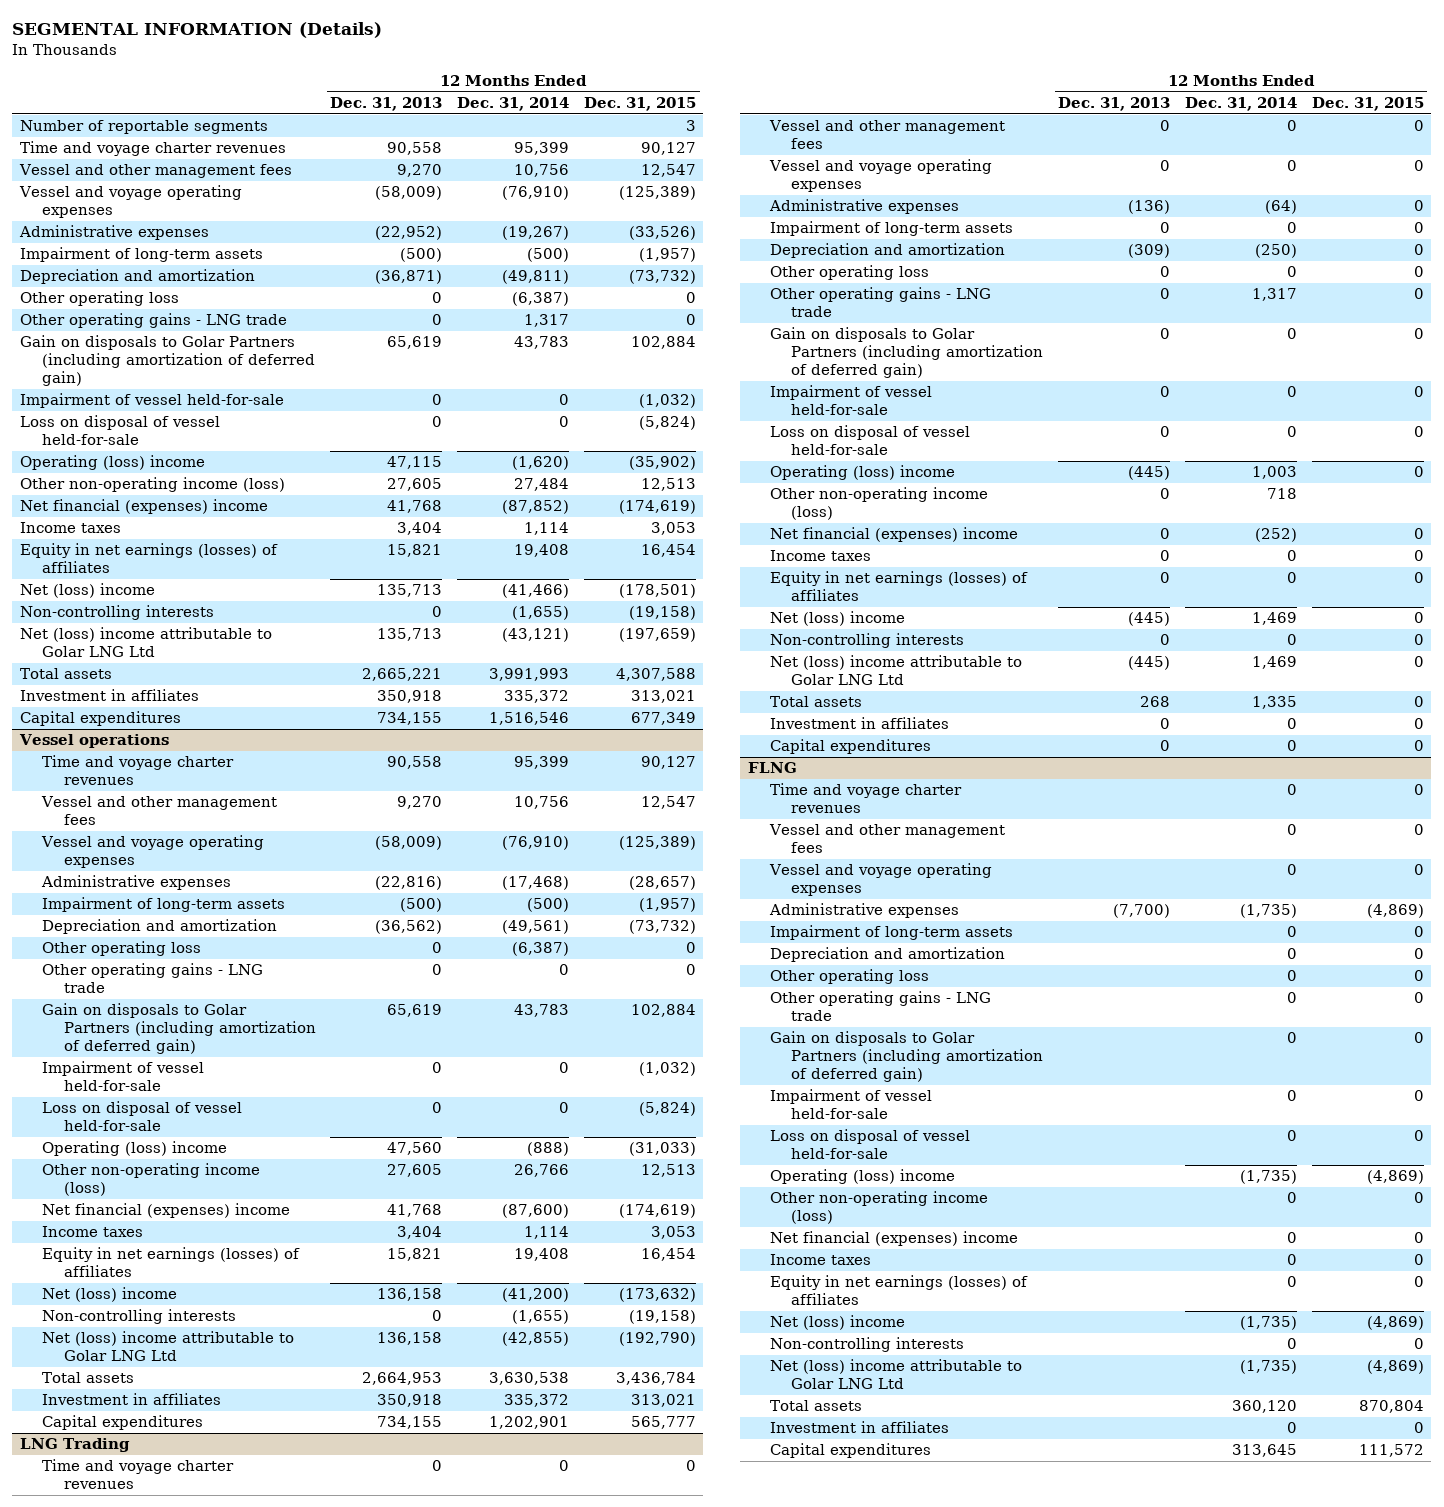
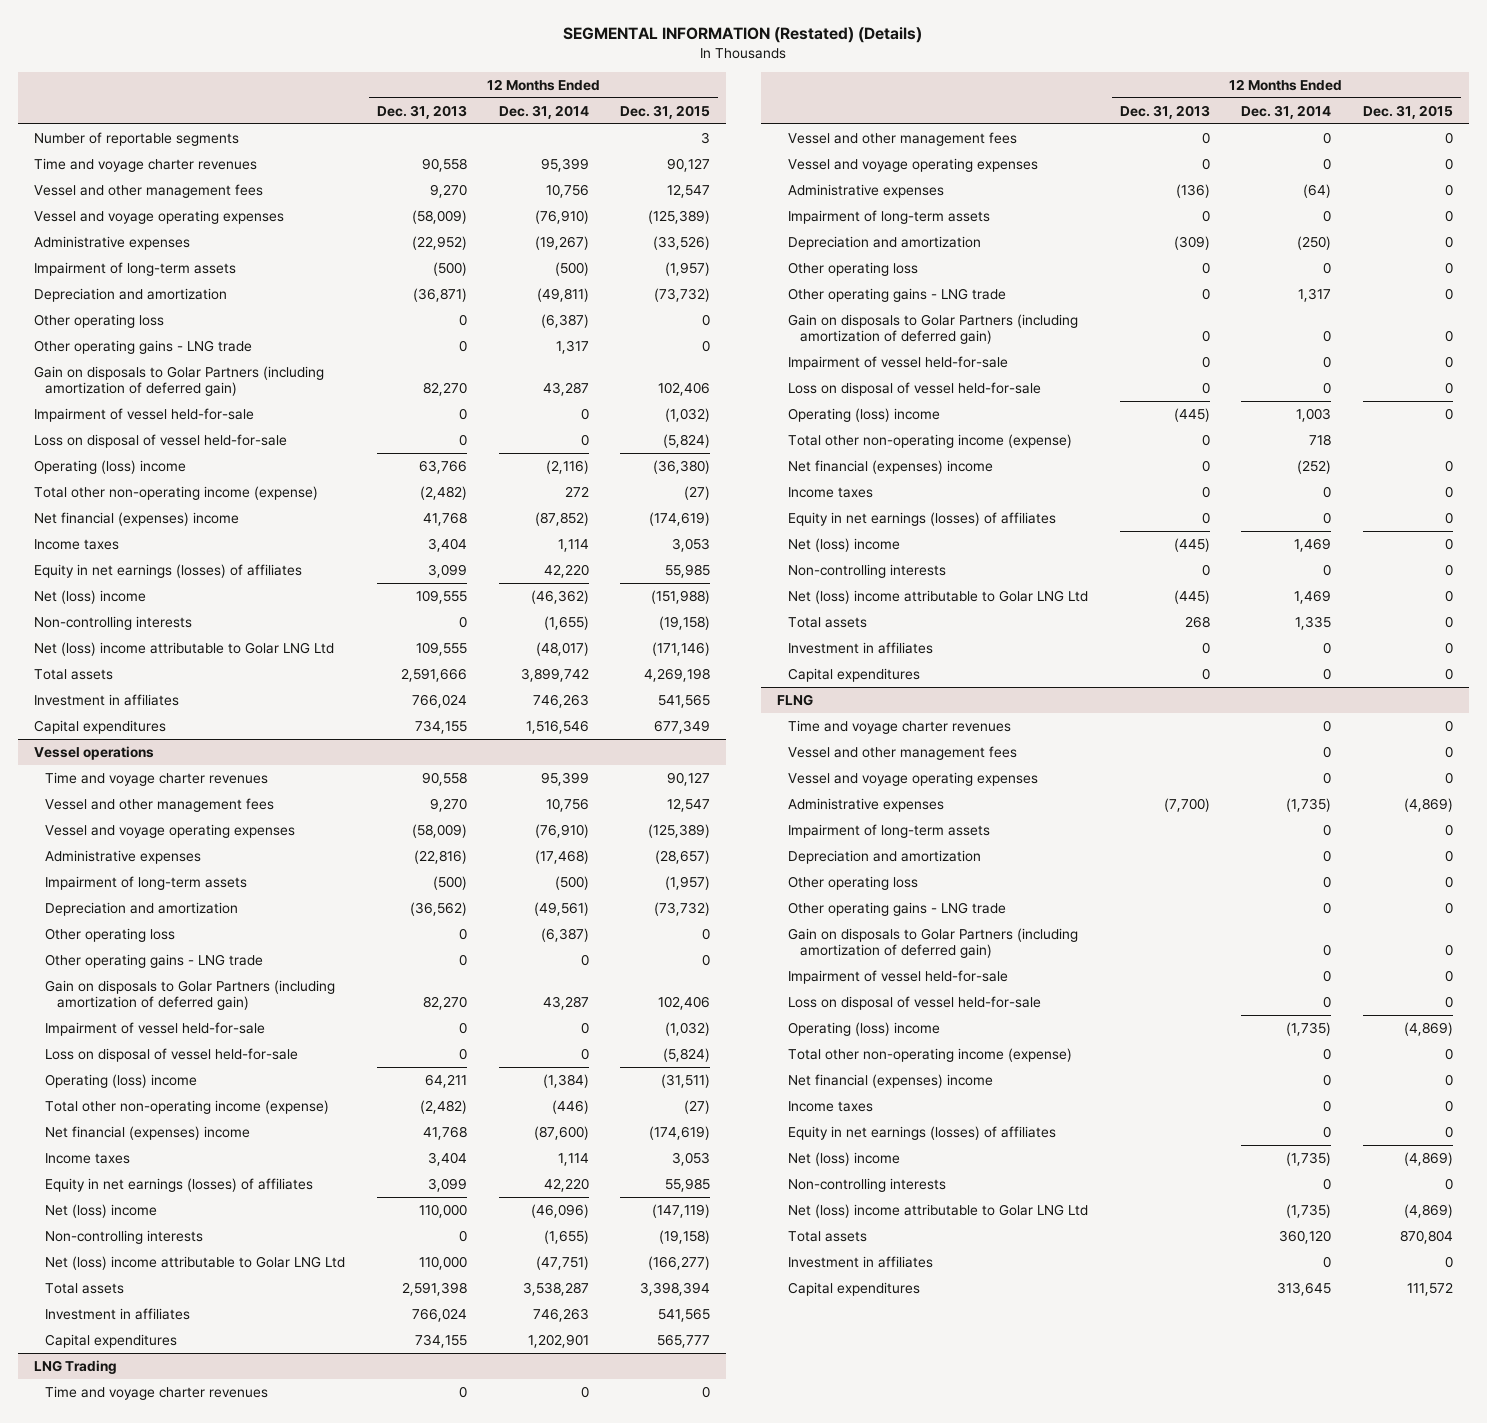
- SEGMENTAL INFORMATION (Details)
+ SEGMENTAL INFORMATION (Restated) (Details)
- Gain on disposals to Golar Partners (including amortization of deferred gain) | 65,619 | 43,783 | 102,884
+ Gain on disposals to Golar Partners (including amortization of deferred gain) | 82,270 | 43,287 | 102,406
- Operating (loss) income | 47,115 | (1,620) | (35,902)
- Other non-operating income (loss) | 27,605 | 27,484 | 12,513
+ Operating (loss) income | 63,766 | (2,116) | (36,380)
+ Total other non-operating income (expense) | (2,482) | 272 | (27)
- Equity in net earnings (losses) of affiliates | 15,821 | 19,408 | 16,454
- Net (loss) income | 135,713 | (41,466) | (178,501)
+ Equity in net earnings (losses) of affiliates | 3,099 | 42,220 | 55,985
+ Net (loss) income | 109,555 | (46,362) | (151,988)
- Net (loss) income attributable to Golar LNG Ltd | 135,713 | (43,121) | (197,659)
- Total assets | 2,665,221 | 3,991,993 | 4,307,588
- Investment in affiliates | 350,918 | 335,372 | 313,021
+ Net (loss) income attributable to Golar LNG Ltd | 109,555 | (48,017) | (171,146)
+ Total assets | 2,591,666 | 3,899,742 | 4,269,198
+ Investment in affiliates | 766,024 | 746,263 | 541,565
@ Vessel operations
- Gain on disposals to Golar Partners (including amortization of deferred gain) | 65,619 | 43,783 | 102,884
+ Gain on disposals to Golar Partners (including amortization of deferred gain) | 82,270 | 43,287 | 102,406
- Operating (loss) income | 47,560 | (888) | (31,033)
- Other non-operating income (loss) | 27,605 | 26,766 | 12,513
+ Operating (loss) income | 64,211 | (1,384) | (31,511)
+ Total other non-operating income (expense) | (2,482) | (446) | (27)
- Equity in net earnings (losses) of affiliates | 15,821 | 19,408 | 16,454
- Net (loss) income | 136,158 | (41,200) | (173,632)
+ Equity in net earnings (losses) of affiliates | 3,099 | 42,220 | 55,985
+ Net (loss) income | 110,000 | (46,096) | (147,119)
- Net (loss) income attributable to Golar LNG Ltd | 136,158 | (42,855) | (192,790)
- Total assets | 2,664,953 | 3,630,538 | 3,436,784
- Investment in affiliates | 350,918 | 335,372 | 313,021
+ Net (loss) income attributable to Golar LNG Ltd | 110,000 | (47,751) | (166,277)
+ Total assets | 2,591,398 | 3,538,287 | 3,398,394
+ Investment in affiliates | 766,024 | 746,263 | 541,565
@ LNG Trading
- Other non-operating income (loss) | 0 | 718 |
+ Total other non-operating income (expense) | 0 | 718 |
@ FLNG
- Other non-operating income (loss) | | 0 | 0
+ Total other non-operating income (expense) | | 0 | 0

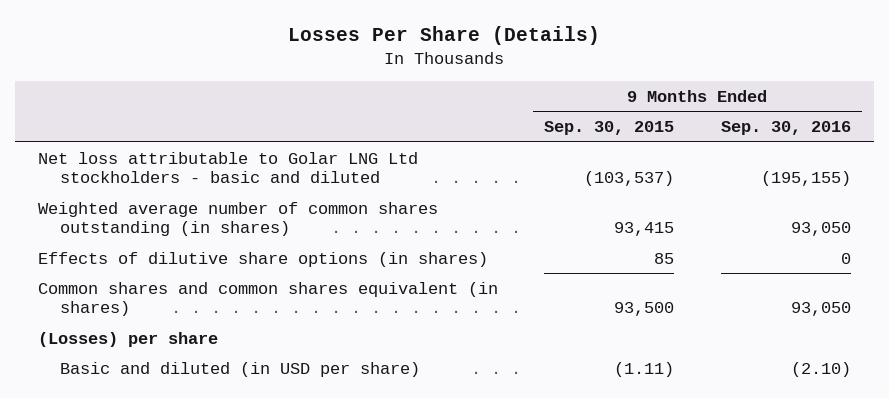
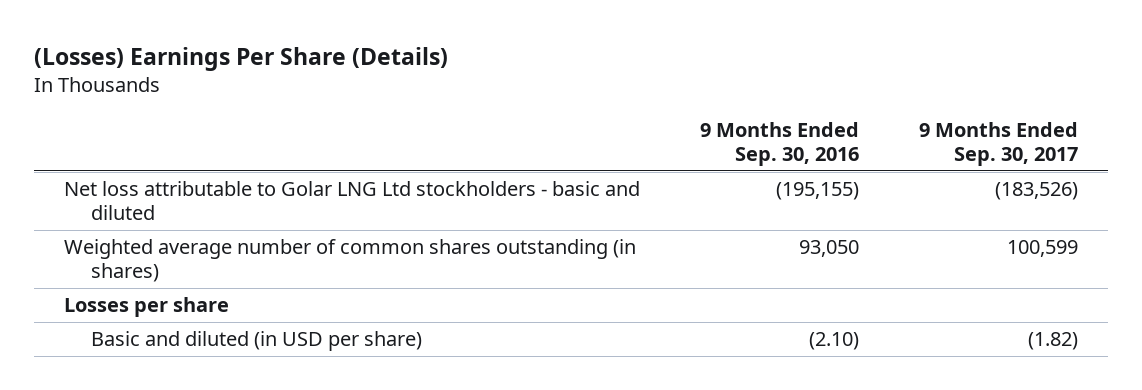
- Losses Per Share (Details)
+ (Losses) Earnings Per Share (Details)
- | 9 Months Ended Sep. 30, 2015 | 9 Months Ended Sep. 30, 2016
+ | 9 Months Ended Sep. 30, 2016 | 9 Months Ended Sep. 30, 2017
- Effects of dilutive share options (in shares) | 85 | 0
- Common shares and common shares equivalent (in shares) | 93,500 | 93,050
- (Losses) per share
+ Losses per share

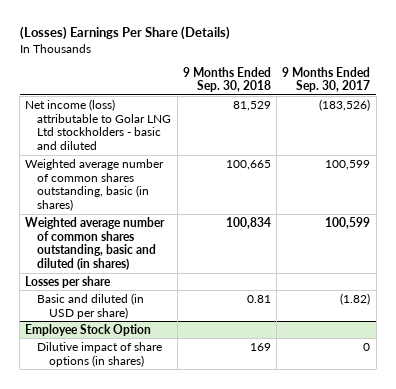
- | 9 Months Ended Sep. 30, 2016 | 9 Months Ended Sep. 30, 2017
+ | 9 Months Ended Sep. 30, 2018 | 9 Months Ended Sep. 30, 2017
- Net loss attributable to Golar LNG Ltd stockholders - basic and diluted | (195,155) | (183,526)
- Weighted average number of common shares outstanding (in shares) | 93,050 | 100,599
+ Net income (loss) attributable to Golar LNG Ltd stockholders - basic and diluted | 81,529 | (183,526)
+ Weighted average number of common shares outstanding, basic (in shares) | 100,665 | 100,599
+ Weighted average number of common shares outstanding, basic and diluted (in shares) | 100,834 | 100,599
+ Employee Stock Option
+ Dilutive impact of share options (in shares) | 169 | 0

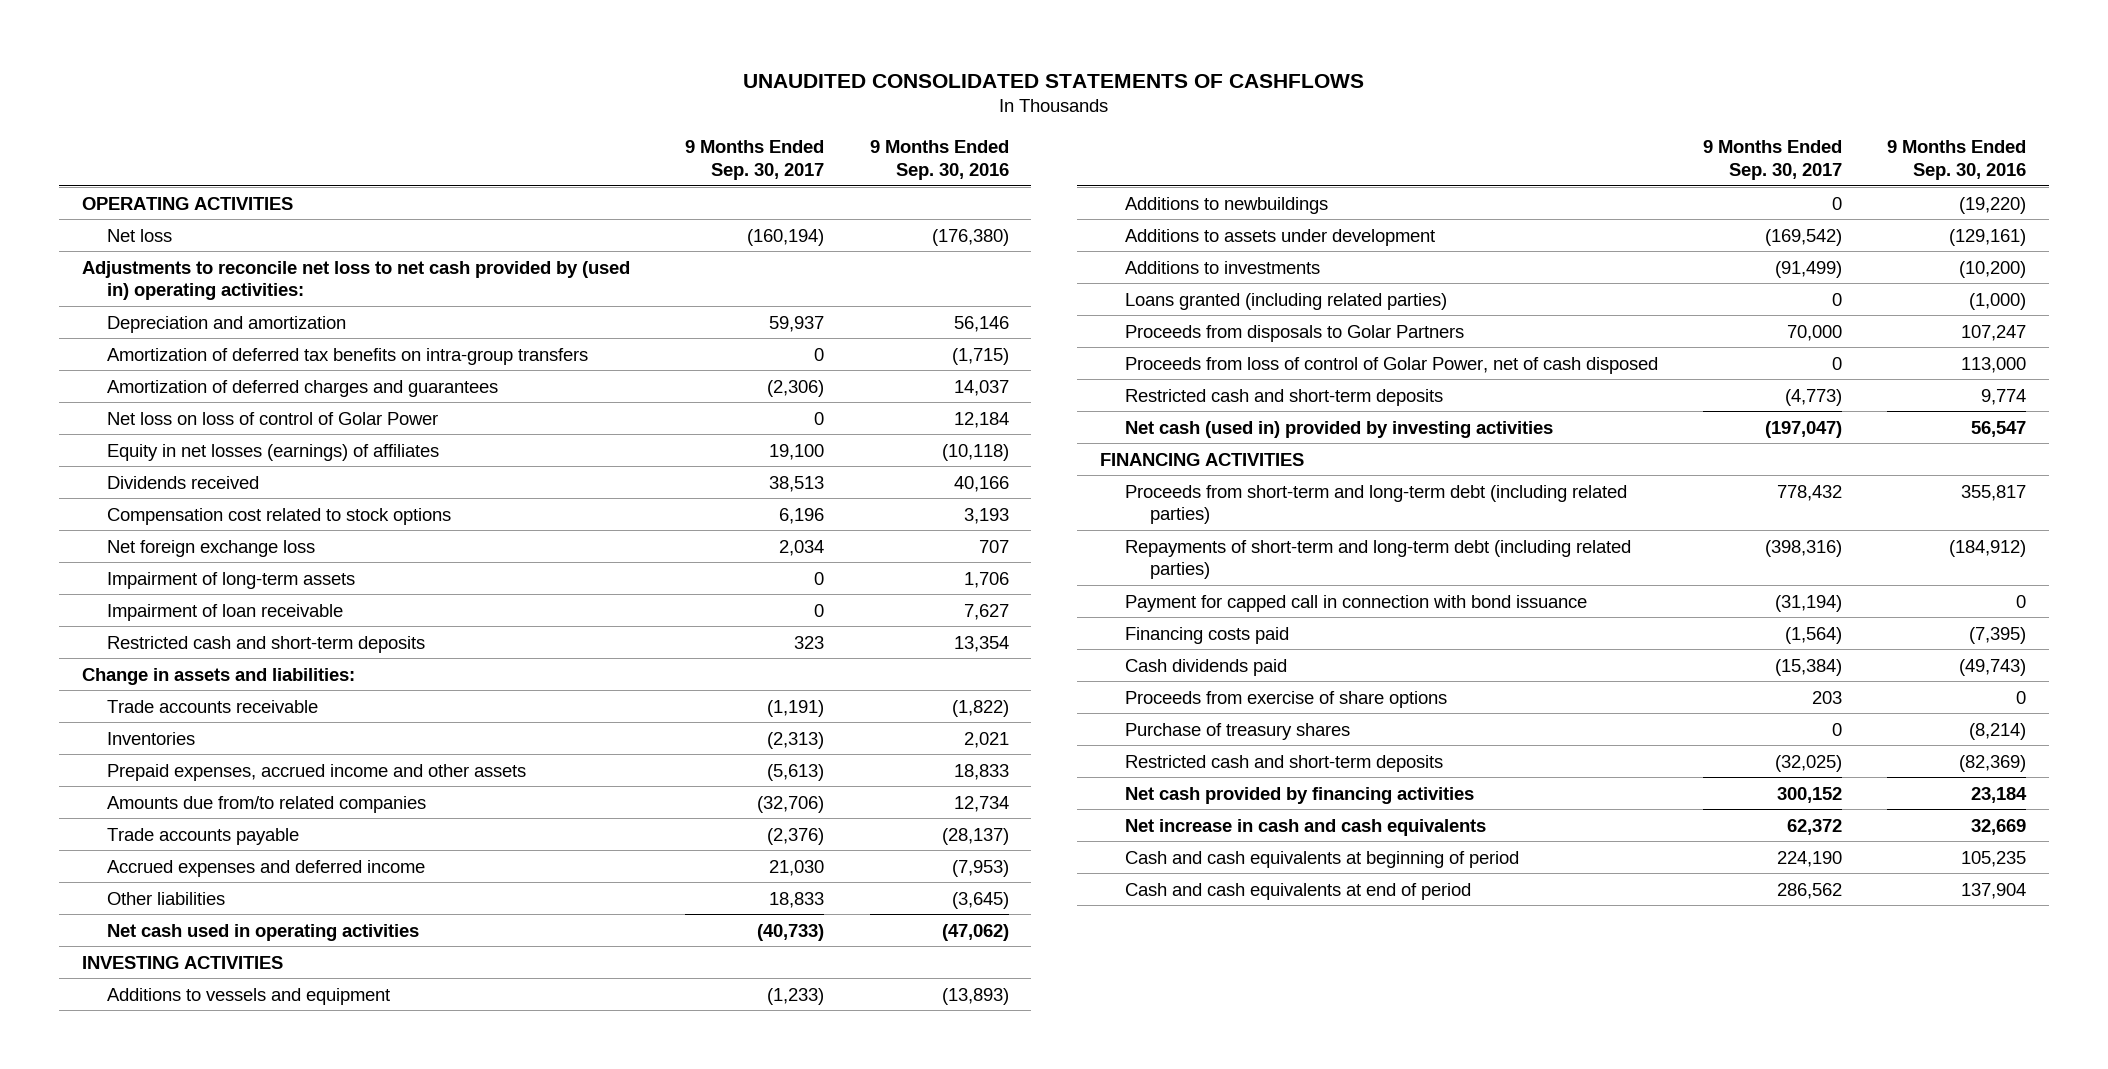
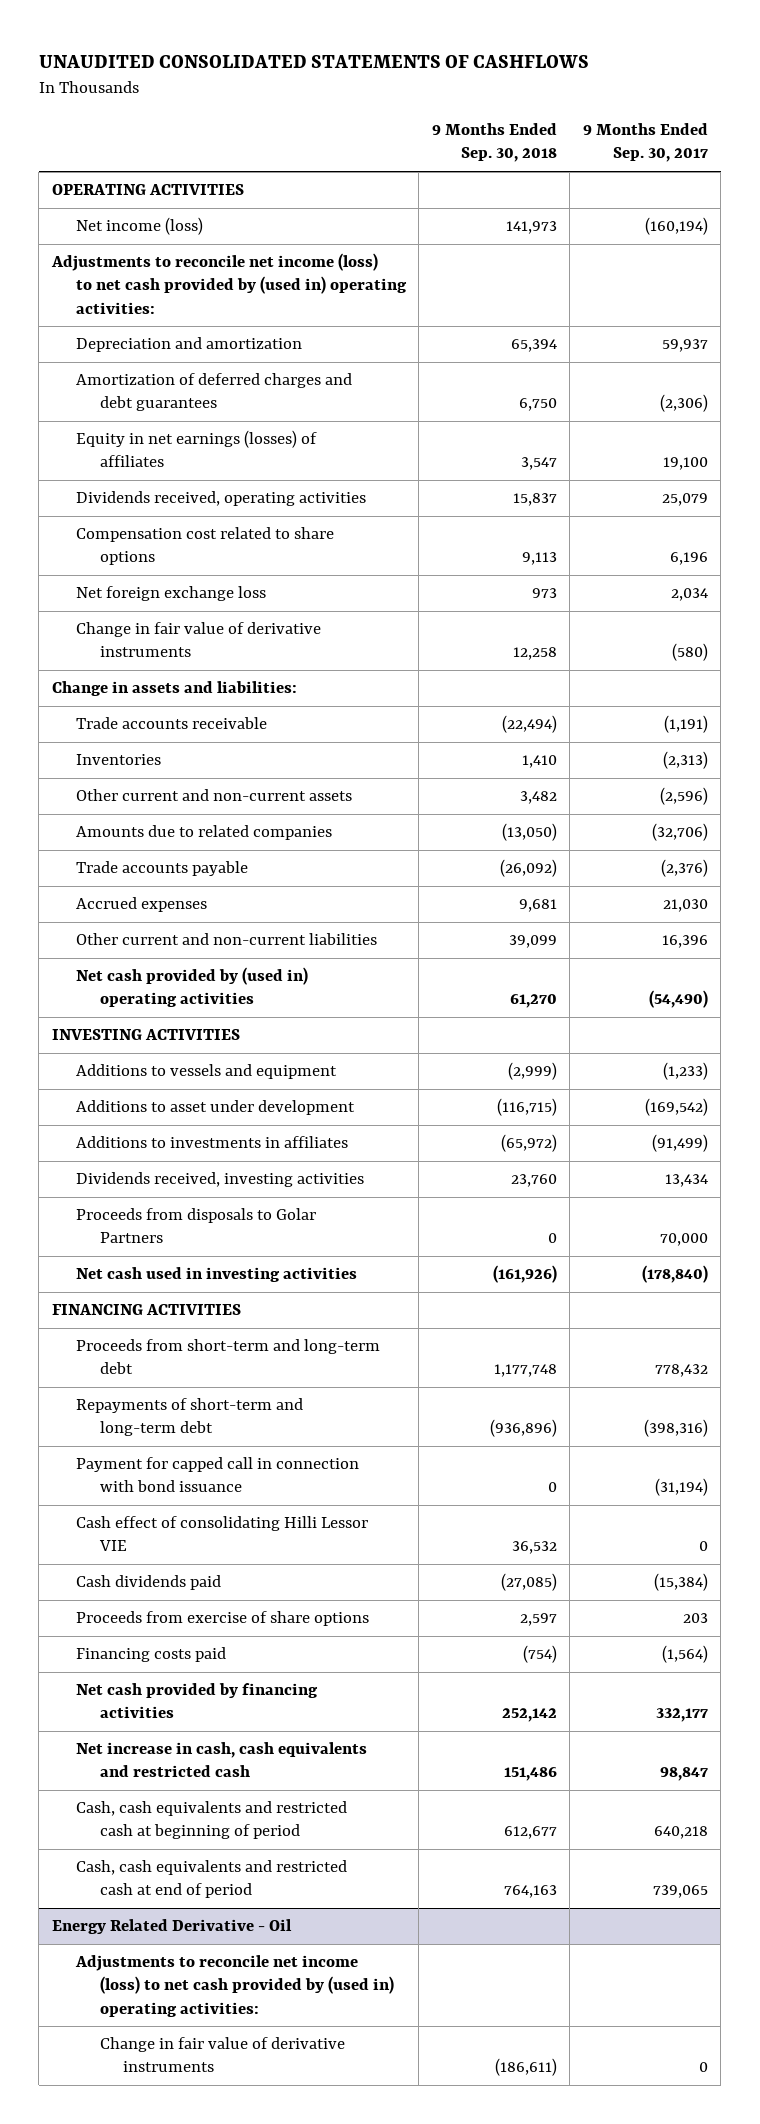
- | 9 Months Ended Sep. 30, 2017 | 9 Months Ended Sep. 30, 2016
+ | 9 Months Ended Sep. 30, 2018 | 9 Months Ended Sep. 30, 2017
- Net loss | (160,194) | (176,380)
- Adjustments to reconcile net loss to net cash provided by (used in) operating activities:
+ Net income (loss) | 141,973 | (160,194)
+ Adjustments to reconcile net income (loss) to net cash provided by (used in) operating activities:
- Amortization of deferred tax benefits on intra-group transfers | 0 | (1,715)
- Amortization of deferred charges and guarantees | (2,306) | 14,037
- Net loss on loss of control of Golar Power | 0 | 12,184
- Equity in net losses (earnings) of affiliates | 19,100 | (10,118)
- Dividends received | 38,513 | 40,166
- Compensation cost related to stock options | 6,196 | 3,193
+ Amortization of deferred charges and debt guarantees | 6,750 | (2,306)
+ Equity in net earnings (losses) of affiliates | 3,547 | 19,100
+ Dividends received, operating activities | 15,837 | 25,079
+ Compensation cost related to share options | 9,113 | 6,196
- Impairment of long-term assets | 0 | 1,706
- Impairment of loan receivable | 0 | 7,627
- Restricted cash and short-term deposits | 323 | 13,354
+ Change in fair value of derivative instruments | 12,258 | (580)
- Prepaid expenses, accrued income and other assets | (5,613) | 18,833
- Amounts due from/to related companies | (32,706) | 12,734
+ Other current and non-current assets | 3,482 | (2,596)
+ Amounts due to related companies | (13,050) | (32,706)
- Accrued expenses and deferred income | 21,030 | (7,953)
- Other liabilities | 18,833 | (3,645)
- Net cash used in operating activities | (40,733) | (47,062)
+ Accrued expenses | 9,681 | 21,030
+ Other current and non-current liabilities | 39,099 | 16,396
+ Net cash provided by (used in) operating activities | 61,270 | (54,490)
- Additions to newbuildings | 0 | (19,220)
- Additions to assets under development | (169,542) | (129,161)
- Additions to investments | (91,499) | (10,200)
- Loans granted (including related parties) | 0 | (1,000)
+ Additions to asset under development | (116,715) | (169,542)
+ Additions to investments in affiliates | (65,972) | (91,499)
+ Dividends received, investing activities | 23,760 | 13,434
- Proceeds from loss of control of Golar Power, net of cash disposed | 0 | 113,000
- Restricted cash and short-term deposits | (4,773) | 9,774
- Net cash (used in) provided by investing activities | (197,047) | 56,547
+ Net cash used in investing activities | (161,926) | (178,840)
- Proceeds from short-term and long-term debt (including related parties) | 778,432 | 355,817
- Repayments of short-term and long-term debt (including related parties) | (398,316) | (184,912)
+ Proceeds from short-term and long-term debt | 1,177,748 | 778,432
+ Repayments of short-term and long-term debt | (936,896) | (398,316)
+ Cash effect of consolidating Hilli Lessor VIE | 36,532 | 0
- Purchase of treasury shares | 0 | (8,214)
- Restricted cash and short-term deposits | (32,025) | (82,369)
- Net cash provided by financing activities | 300,152 | 23,184
- Net increase in cash and cash equivalents | 62,372 | 32,669
- Cash and cash equivalents at beginning of period | 224,190 | 105,235
- Cash and cash equivalents at end of period | 286,562 | 137,904
moved down: Financing costs paid | (754) | (1,564)
+ Net cash provided by financing activities | 252,142 | 332,177
+ Net increase in cash, cash equivalents and restricted cash | 151,486 | 98,847
+ Cash, cash equivalents and restricted cash at beginning of period | 612,677 | 640,218
+ Cash, cash equivalents and restricted cash at end of period | 764,163 | 739,065
+ Energy Related Derivative - Oil
+ Adjustments to reconcile net income (loss) to net cash provided by (used in) operating activities:
+ Change in fair value of derivative instruments | (186,611) | 0

